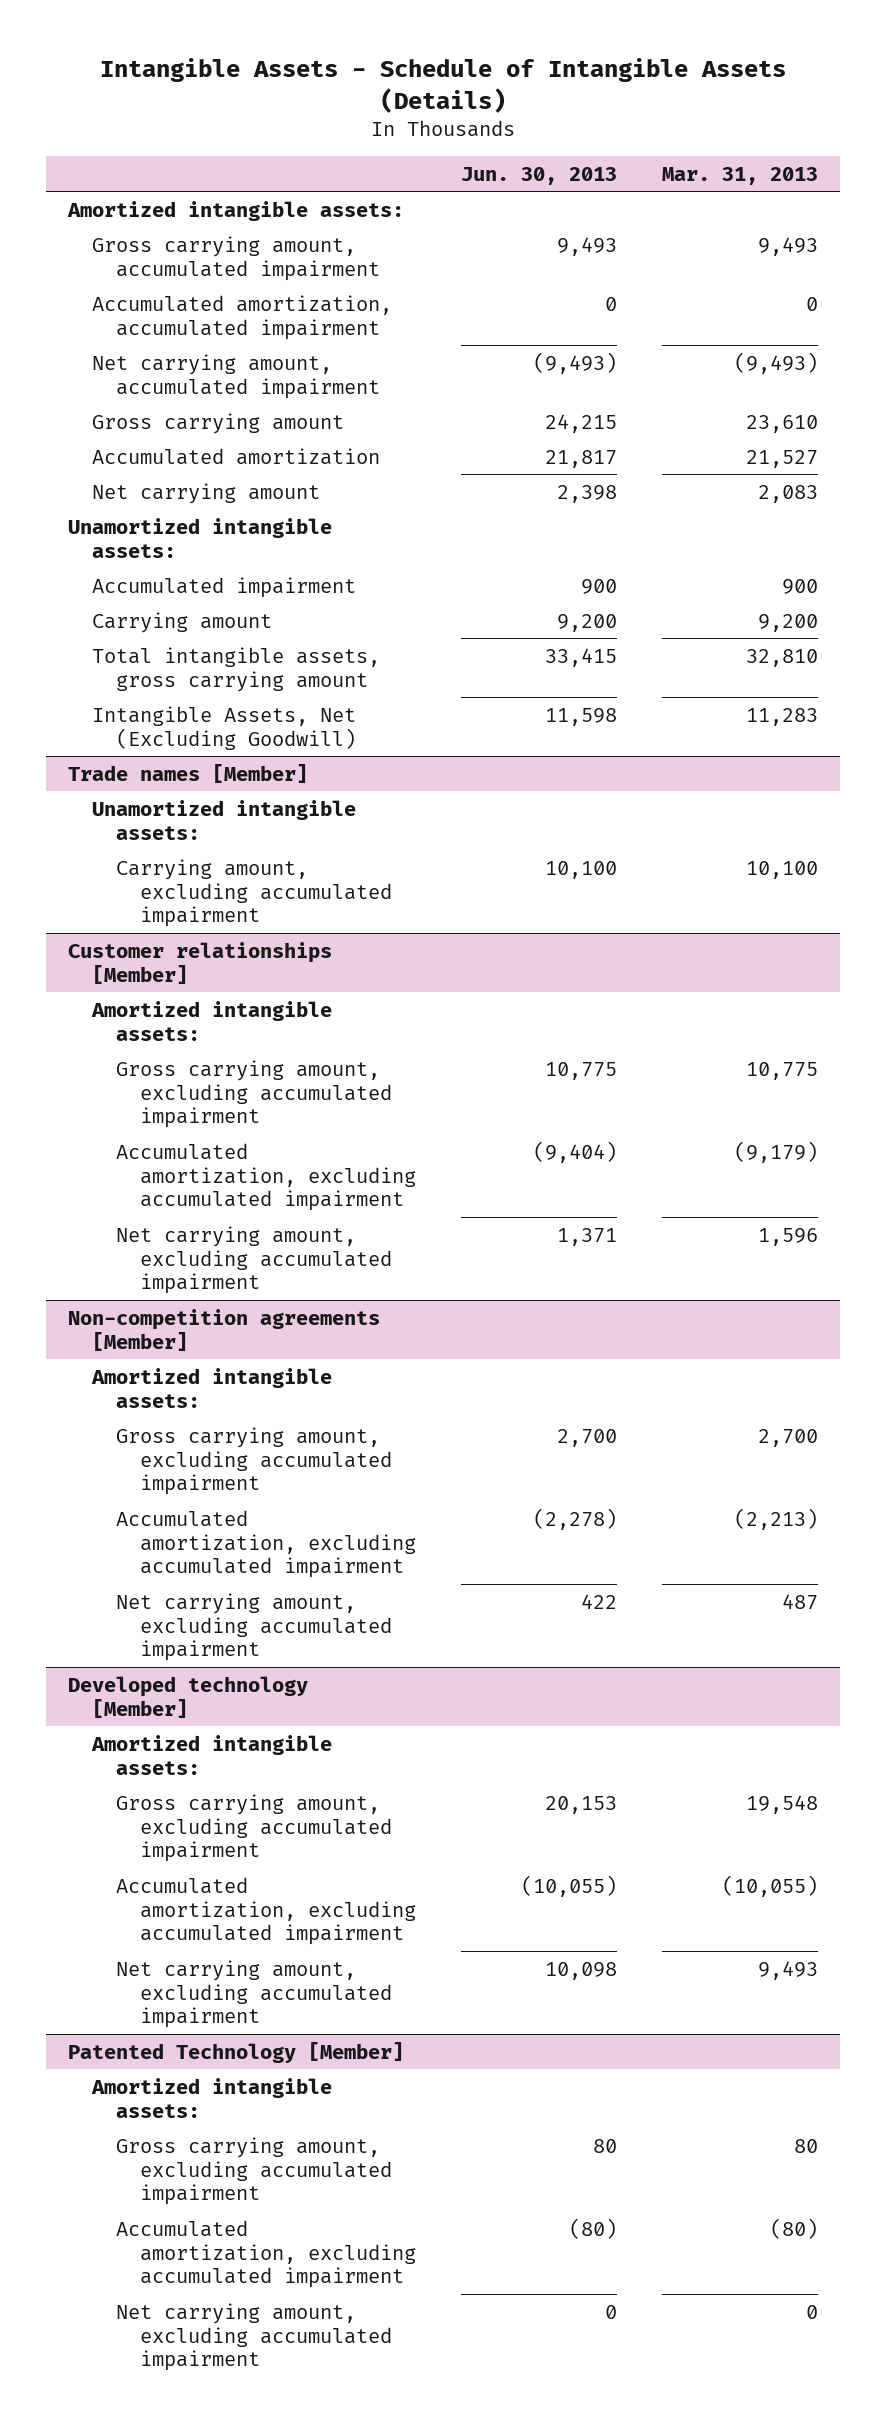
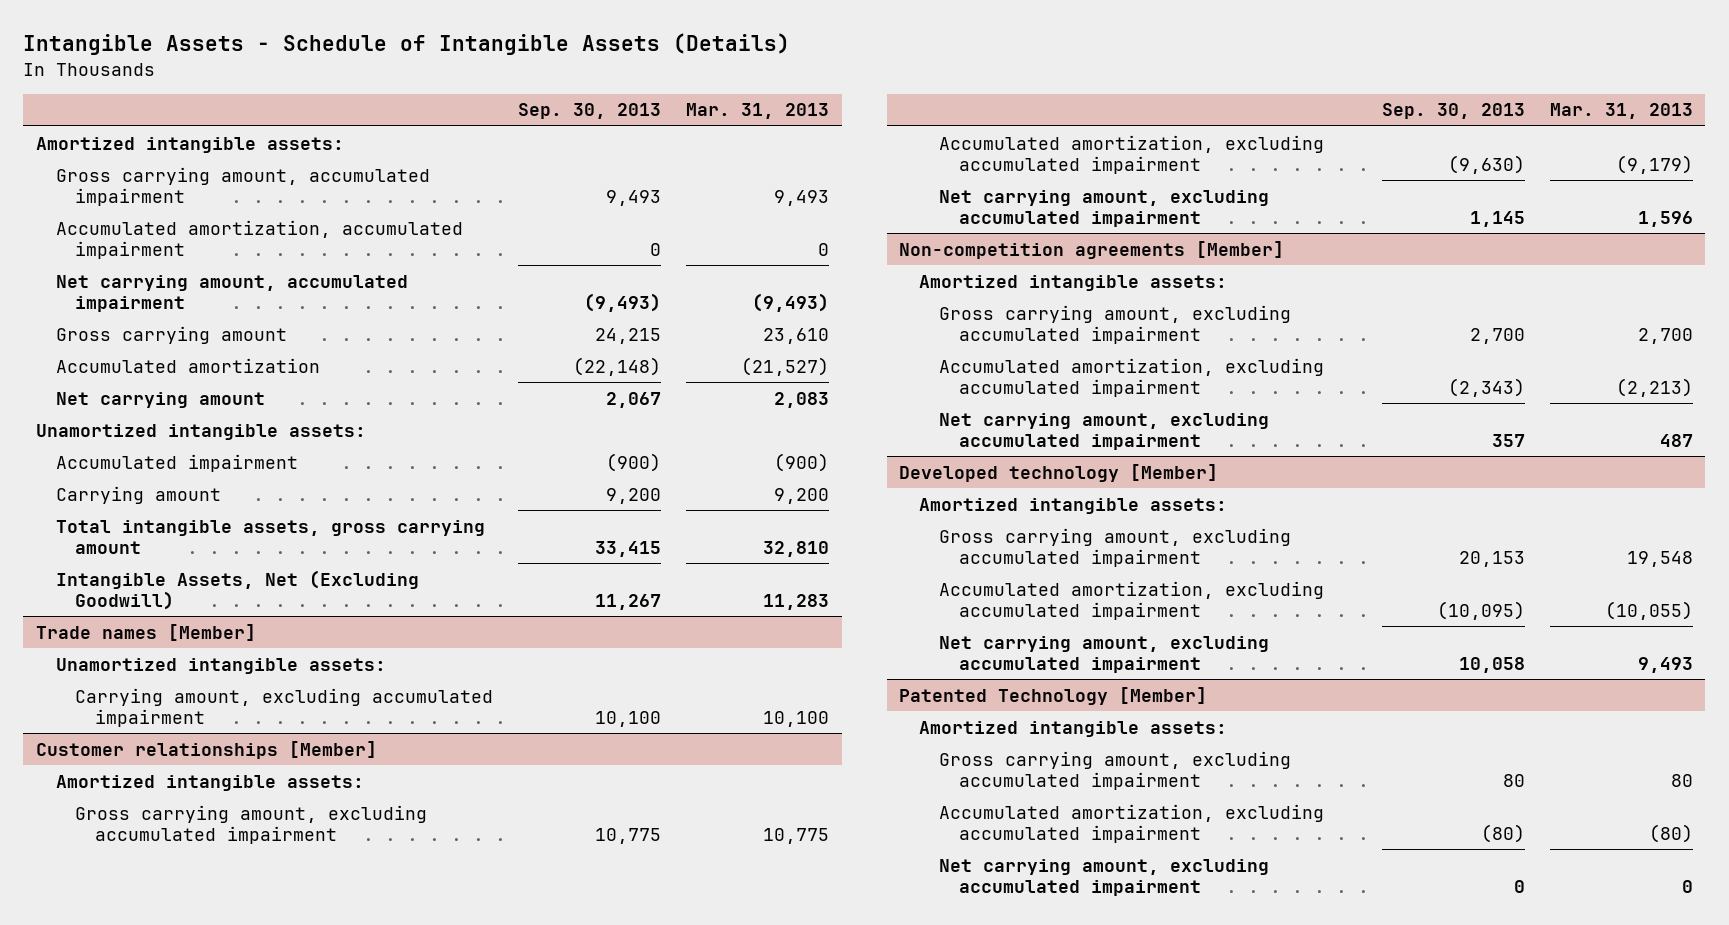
- | Jun. 30, 2013 | Mar. 31, 2013
+ | Sep. 30, 2013 | Mar. 31, 2013
- Accumulated amortization | 21,817 | 21,527
+ Accumulated amortization | (22,148) | (21,527)
- Accumulated impairment | 900 | 900
+ Accumulated impairment | (900) | (900)

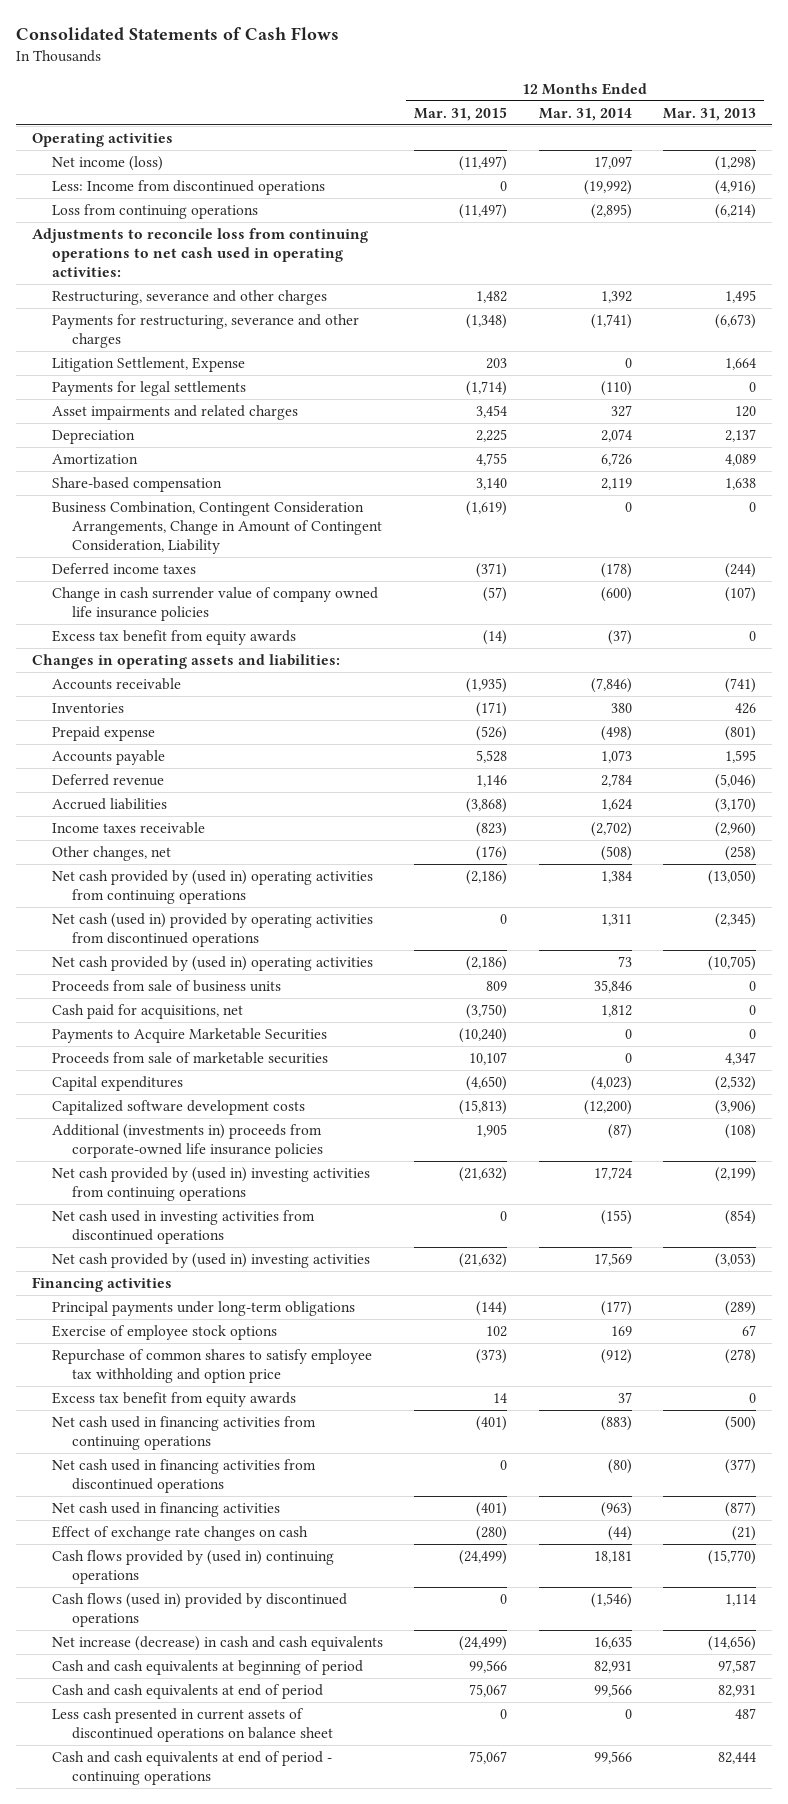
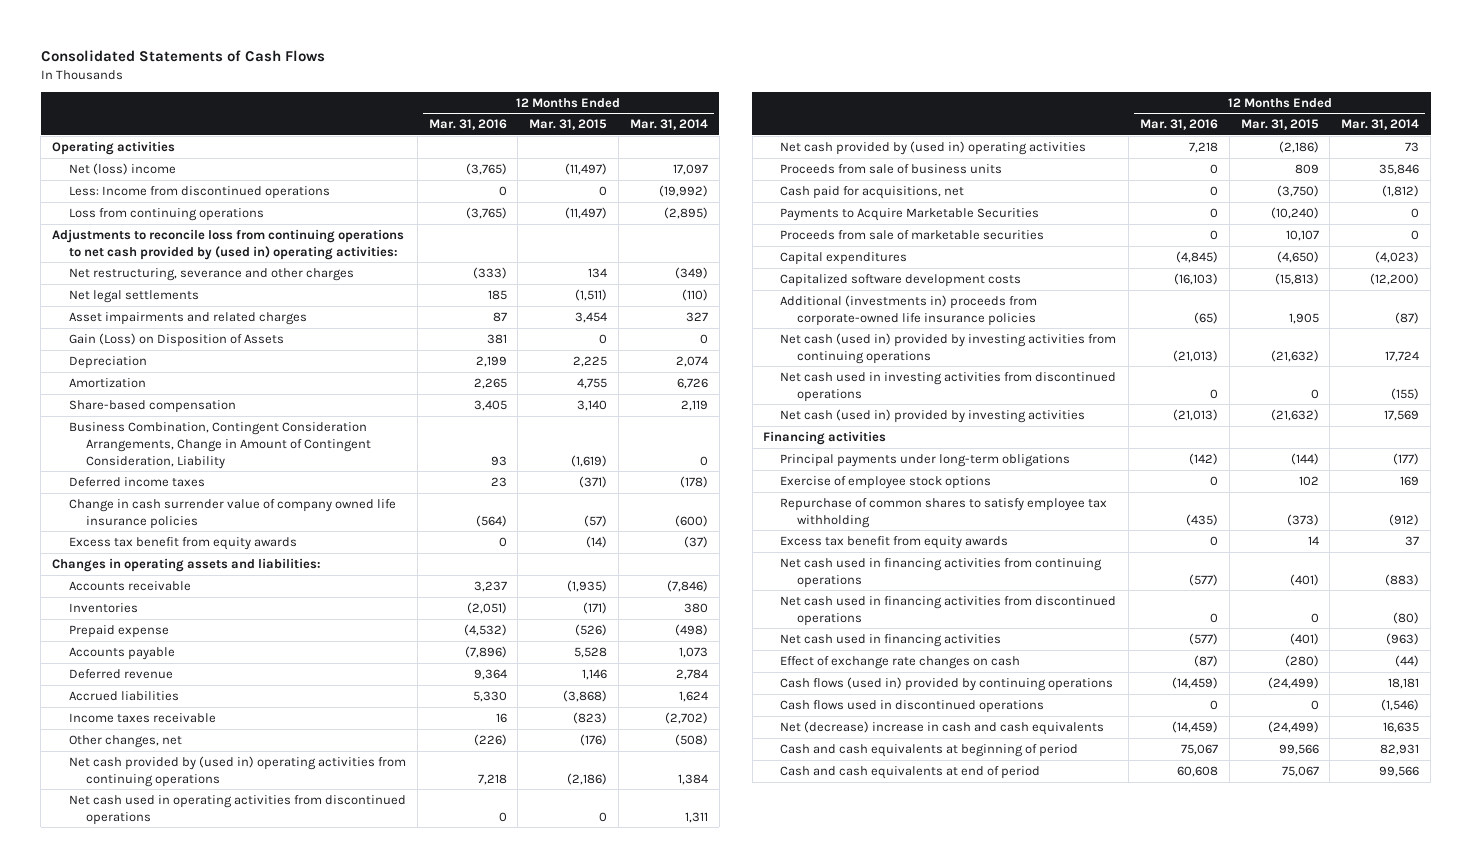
- | 12 Months Ended Mar. 31, 2015 | 12 Months Ended Mar. 31, 2014 | 12 Months Ended Mar. 31, 2013
+ | 12 Months Ended Mar. 31, 2016 | 12 Months Ended Mar. 31, 2015 | 12 Months Ended Mar. 31, 2014
- Net income (loss) | (11,497) | 17,097 | (1,298)
+ Net (loss) income | (3,765) | (11,497) | 17,097
- Adjustments to reconcile loss from continuing operations to net cash used in operating activities:
- Restructuring, severance and other charges | 1,482 | 1,392 | 1,495
- Payments for restructuring, severance and other charges | (1,348) | (1,741) | (6,673)
- Litigation Settlement, Expense | 203 | 0 | 1,664
- Payments for legal settlements | (1,714) | (110) | 0
+ Adjustments to reconcile loss from continuing operations to net cash provided by (used in) operating activities:
+ Net restructuring, severance and other charges | (333) | 134 | (349)
+ Net legal settlements | 185 | (1,511) | (110)
+ Gain (Loss) on Disposition of Assets | 381 | 0 | 0
- Net cash (used in) provided by operating activities from discontinued operations | 0 | 1,311 | (2,345)
+ Net cash used in operating activities from discontinued operations | 0 | 0 | 1,311
- Cash paid for acquisitions, net | (3,750) | 1,812 | 0
+ Cash paid for acquisitions, net | 0 | (3,750) | (1,812)
- Net cash provided by (used in) investing activities from continuing operations | (21,632) | 17,724 | (2,199)
+ Net cash (used in) provided by investing activities from continuing operations | (21,013) | (21,632) | 17,724
- Net cash provided by (used in) investing activities | (21,632) | 17,569 | (3,053)
+ Net cash (used in) provided by investing activities | (21,013) | (21,632) | 17,569
- Repurchase of common shares to satisfy employee tax withholding and option price | (373) | (912) | (278)
+ Repurchase of common shares to satisfy employee tax withholding | (435) | (373) | (912)
- Cash flows provided by (used in) continuing operations | (24,499) | 18,181 | (15,770)
- Cash flows (used in) provided by discontinued operations | 0 | (1,546) | 1,114
- Net increase (decrease) in cash and cash equivalents | (24,499) | 16,635 | (14,656)
+ Cash flows (used in) provided by continuing operations | (14,459) | (24,499) | 18,181
+ Cash flows used in discontinued operations | 0 | 0 | (1,546)
+ Net (decrease) increase in cash and cash equivalents | (14,459) | (24,499) | 16,635
- Less cash presented in current assets of discontinued operations on balance sheet | 0 | 0 | 487
- Cash and cash equivalents at end of period - continuing operations | 75,067 | 99,566 | 82,444

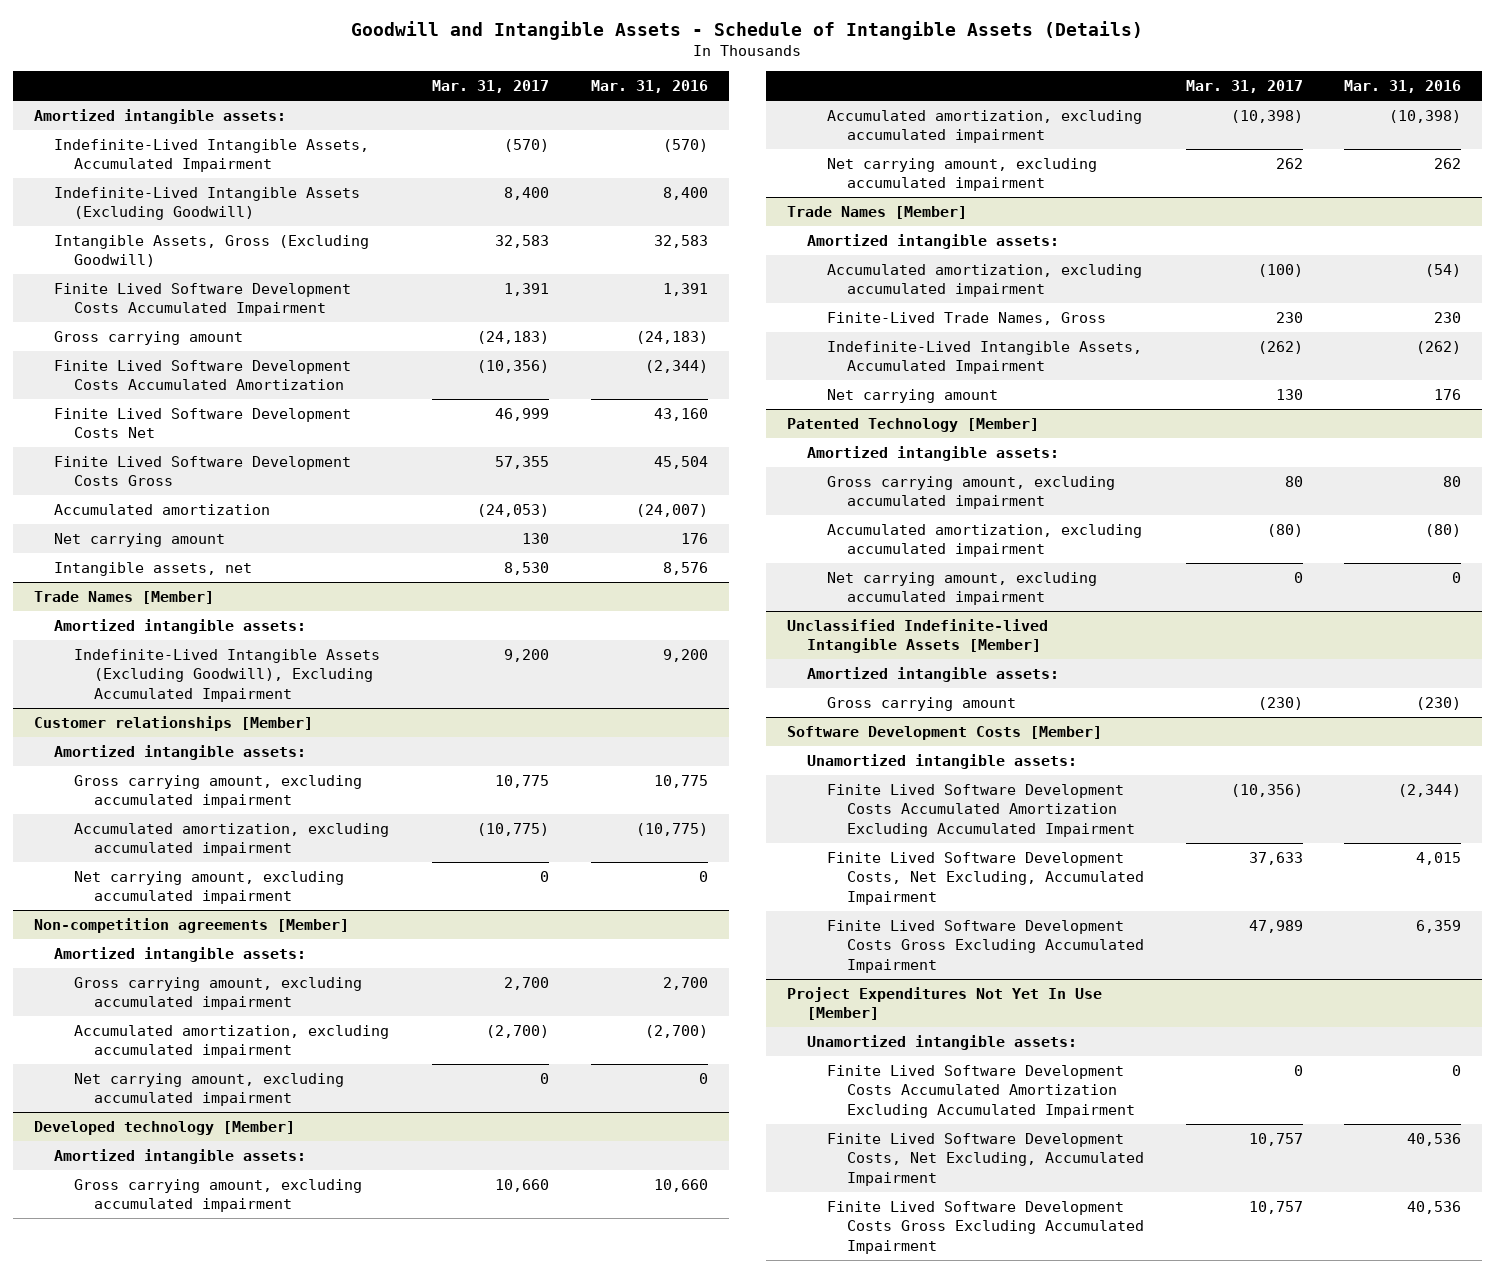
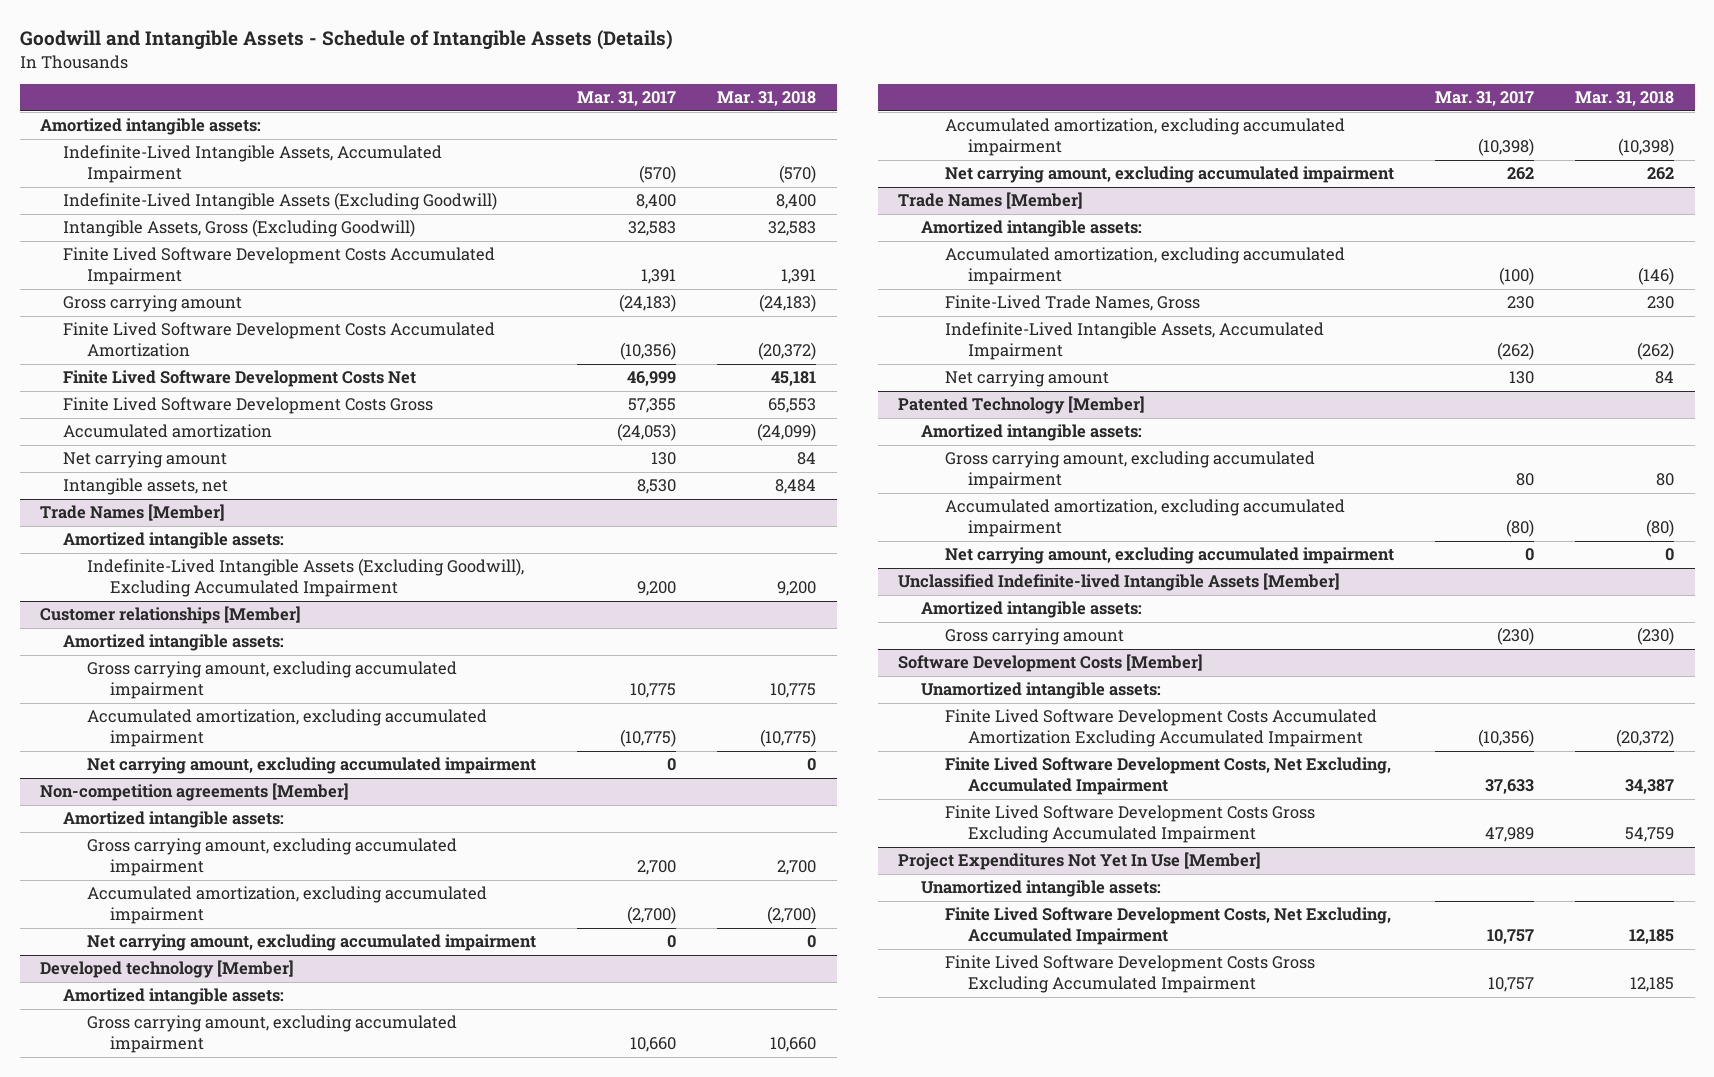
- | Mar. 31, 2017 | Mar. 31, 2016
+ | Mar. 31, 2017 | Mar. 31, 2018
@ Project Expenditures Not Yet In Use [Member]
- Finite Lived Software Development Costs Accumulated Amortization Excluding Accumulated Impairment | 0 | 0

